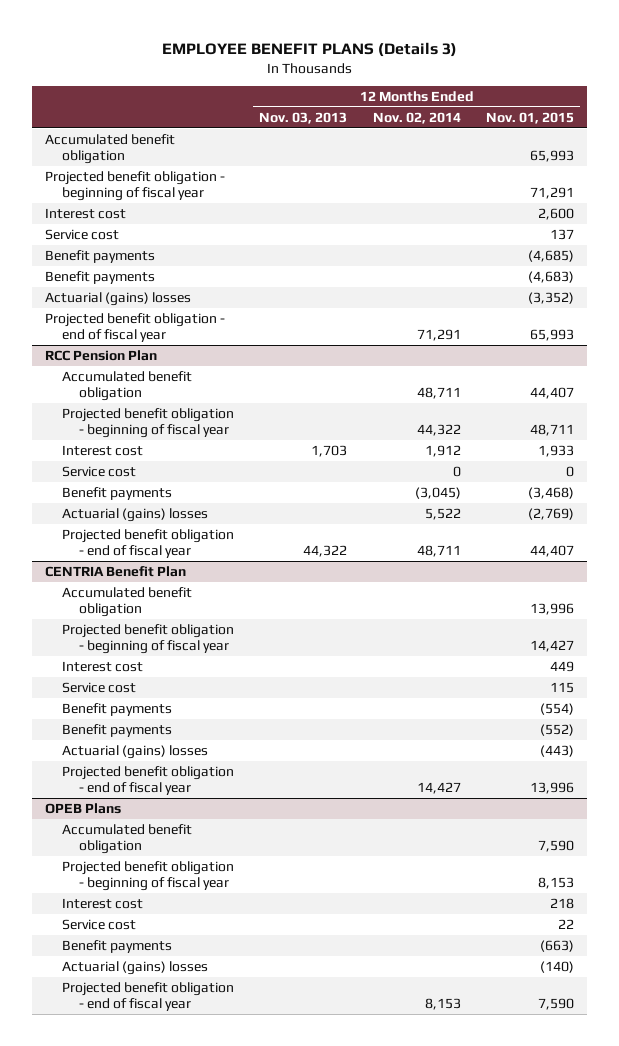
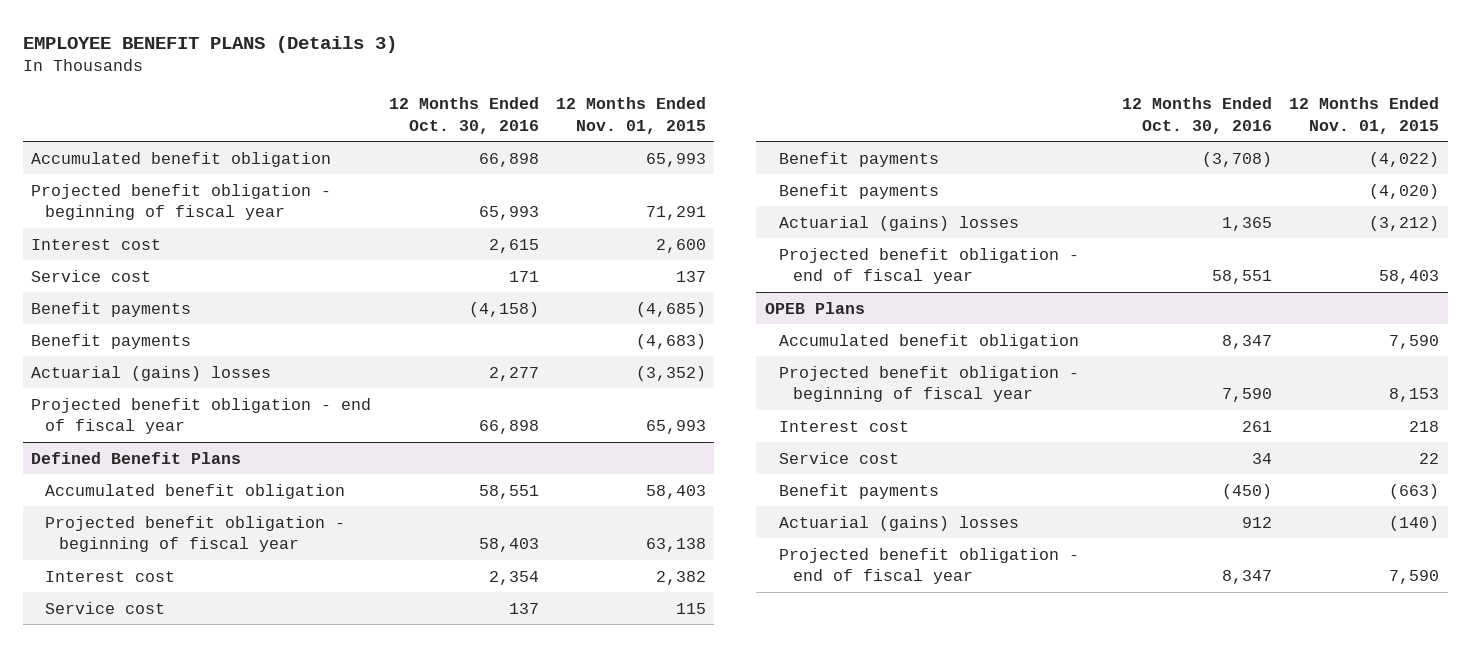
- | 12 Months Ended Nov. 03, 2013 | 12 Months Ended Nov. 02, 2014 | 12 Months Ended Nov. 01, 2015
+ | 12 Months Ended Oct. 30, 2016 | 12 Months Ended Nov. 01, 2015
- RCC Pension Plan
- Accumulated benefit obligation | | 48,711 | 44,407
- Projected benefit obligation - beginning of fiscal year | | 44,322 | 48,711
- Interest cost | 1,703 | 1,912 | 1,933
- Service cost | | 0 | 0
- Benefit payments | | (3,045) | (3,468)
- Actuarial (gains) losses | | 5,522 | (2,769)
- Projected benefit obligation - end of fiscal year | 44,322 | 48,711 | 44,407
- CENTRIA Benefit Plan
- Accumulated benefit obligation | | | 13,996
- Projected benefit obligation - beginning of fiscal year | | | 14,427
- Interest cost | | | 449
+ Defined Benefit Plans
+ Accumulated benefit obligation | 58,551 | 58,403
+ Projected benefit obligation - beginning of fiscal year | 58,403 | 63,138
+ Interest cost | 2,354 | 2,382
- Benefit payments | | | (554)
- Benefit payments | | | (552)
- Actuarial (gains) losses | | | (443)
- Projected benefit obligation - end of fiscal year | | 14,427 | 13,996
+ Benefit payments | (3,708) | (4,022)
+ Benefit payments | | (4,020)
+ Actuarial (gains) losses | 1,365 | (3,212)
+ Projected benefit obligation - end of fiscal year | 58,551 | 58,403

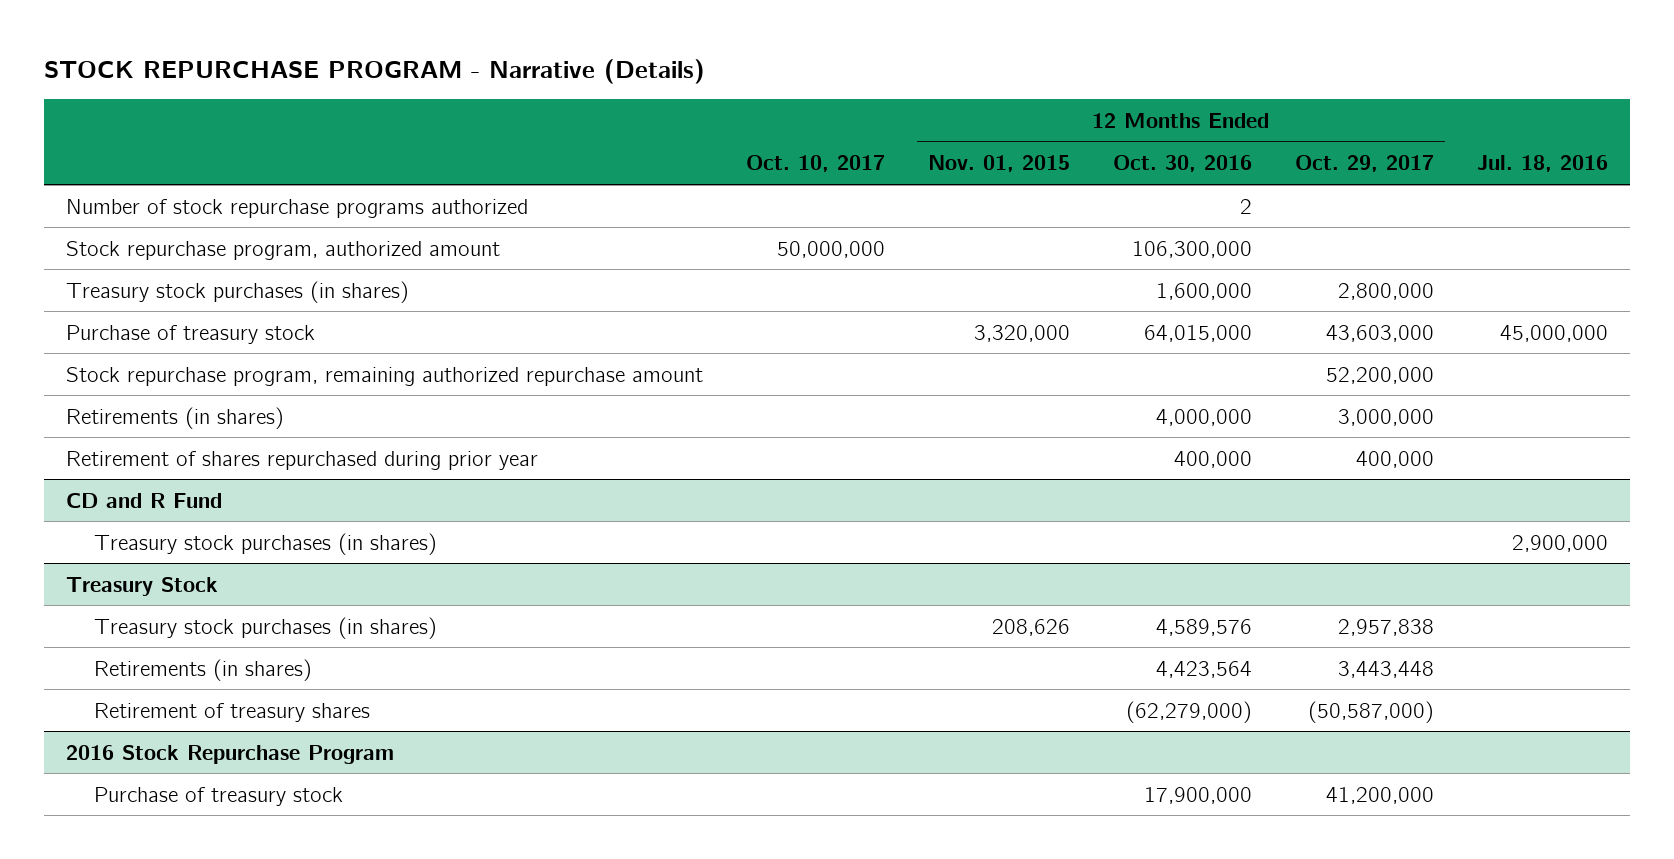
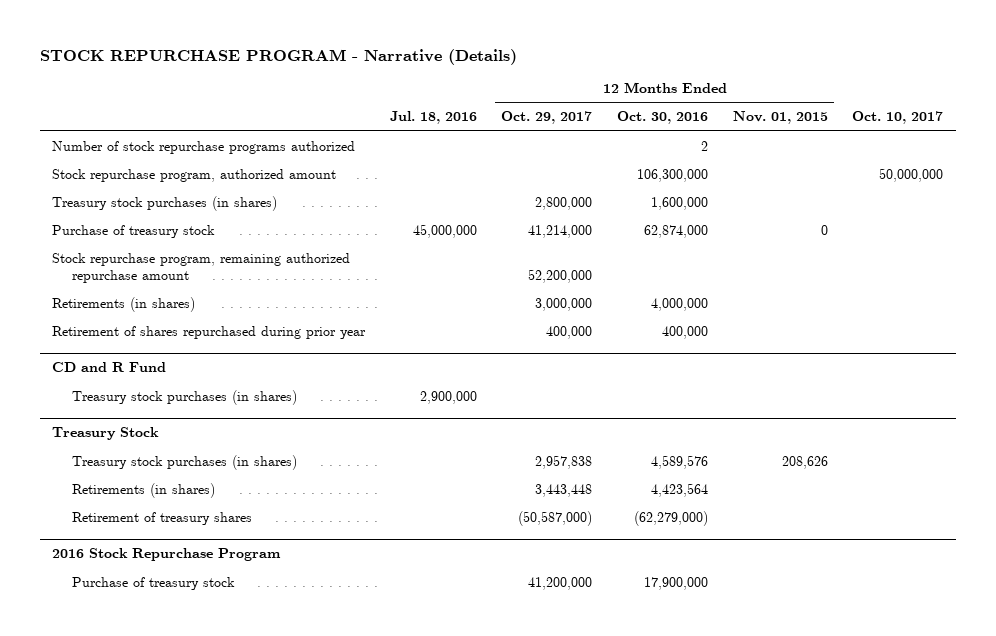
- | Oct. 10, 2017 | 12 Months Ended Nov. 01, 2015 | 12 Months Ended Oct. 30, 2016 | 12 Months Ended Oct. 29, 2017 | Jul. 18, 2016
+ | Jul. 18, 2016 | 12 Months Ended Oct. 29, 2017 | 12 Months Ended Oct. 30, 2016 | 12 Months Ended Nov. 01, 2015 | Oct. 10, 2017
- Purchase of treasury stock | | 3,320,000 | 64,015,000 | 43,603,000 | 45,000,000
+ Purchase of treasury stock | 45,000,000 | 41,214,000 | 62,874,000 | 0 |

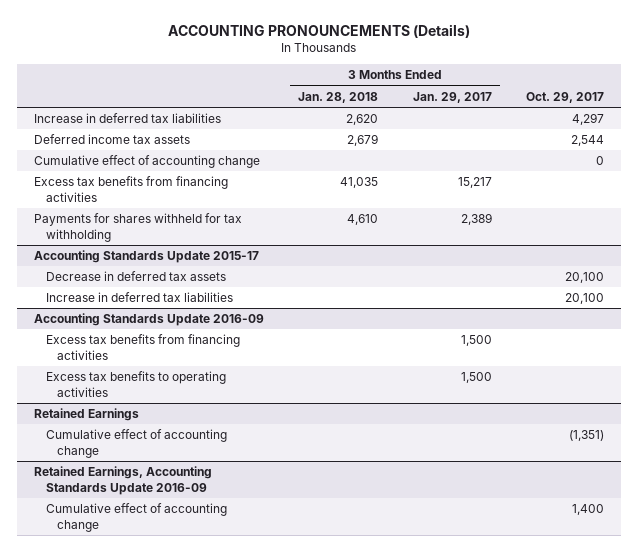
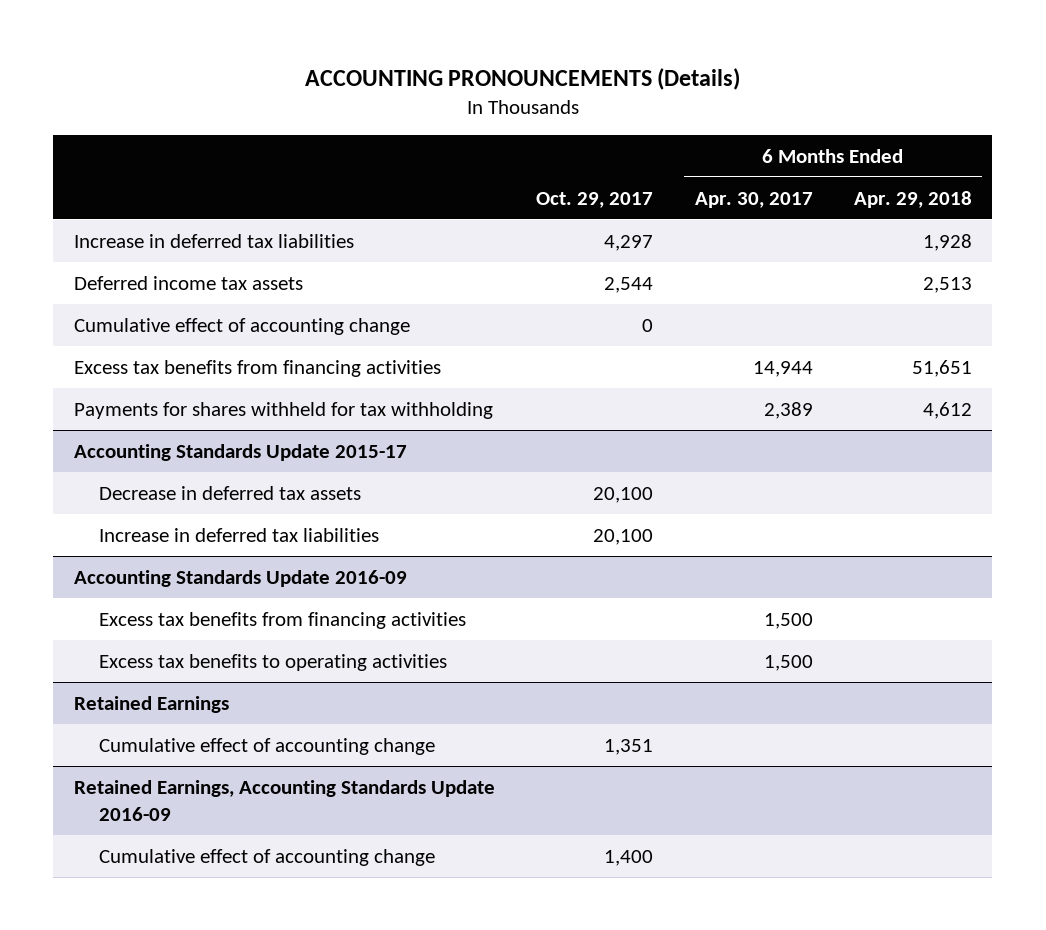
- | 3 Months Ended Jan. 28, 2018 | 3 Months Ended Jan. 29, 2017 | Oct. 29, 2017
+ | Oct. 29, 2017 | 6 Months Ended Apr. 30, 2017 | 6 Months Ended Apr. 29, 2018
@ Retained Earnings
- Cumulative effect of accounting change | | | (1,351)
+ Cumulative effect of accounting change | 1,351 | |

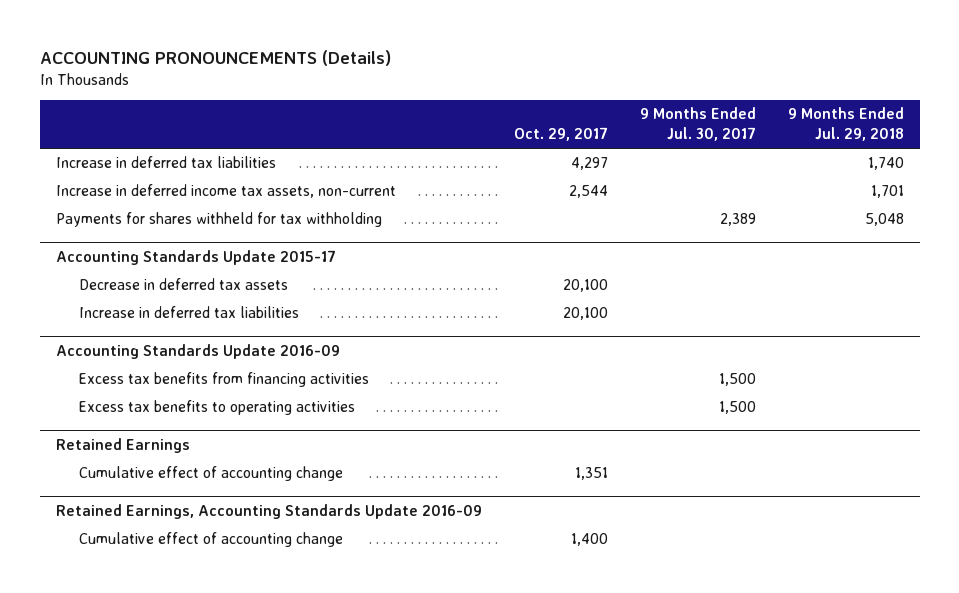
- | Oct. 29, 2017 | 6 Months Ended Apr. 30, 2017 | 6 Months Ended Apr. 29, 2018
+ | Oct. 29, 2017 | 9 Months Ended Jul. 30, 2017 | 9 Months Ended Jul. 29, 2018
- Deferred income tax assets | 2,544 | | 2,513
- Cumulative effect of accounting change | 0 | |
- Excess tax benefits from financing activities | | 14,944 | 51,651
+ Increase in deferred income tax assets, non-current | 2,544 | | 1,701

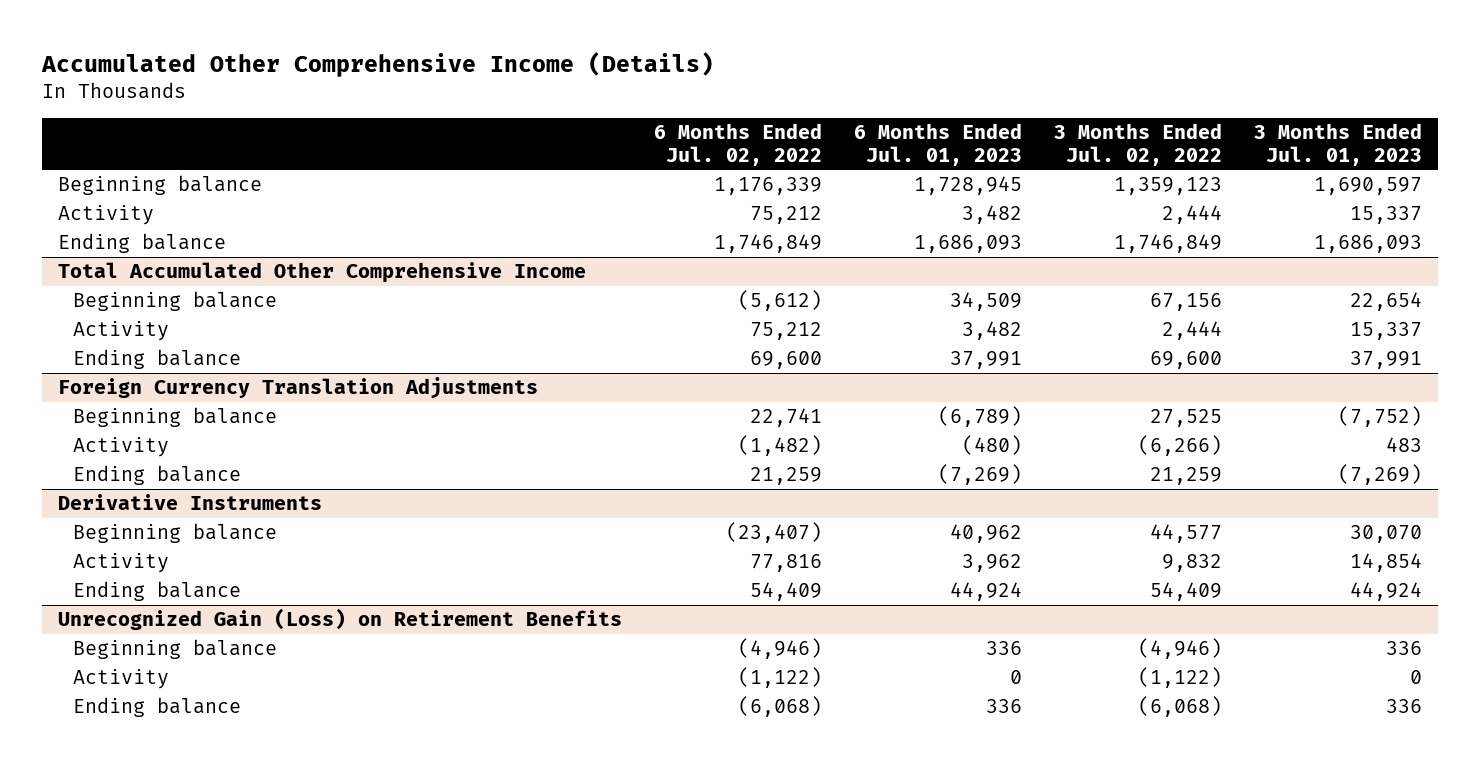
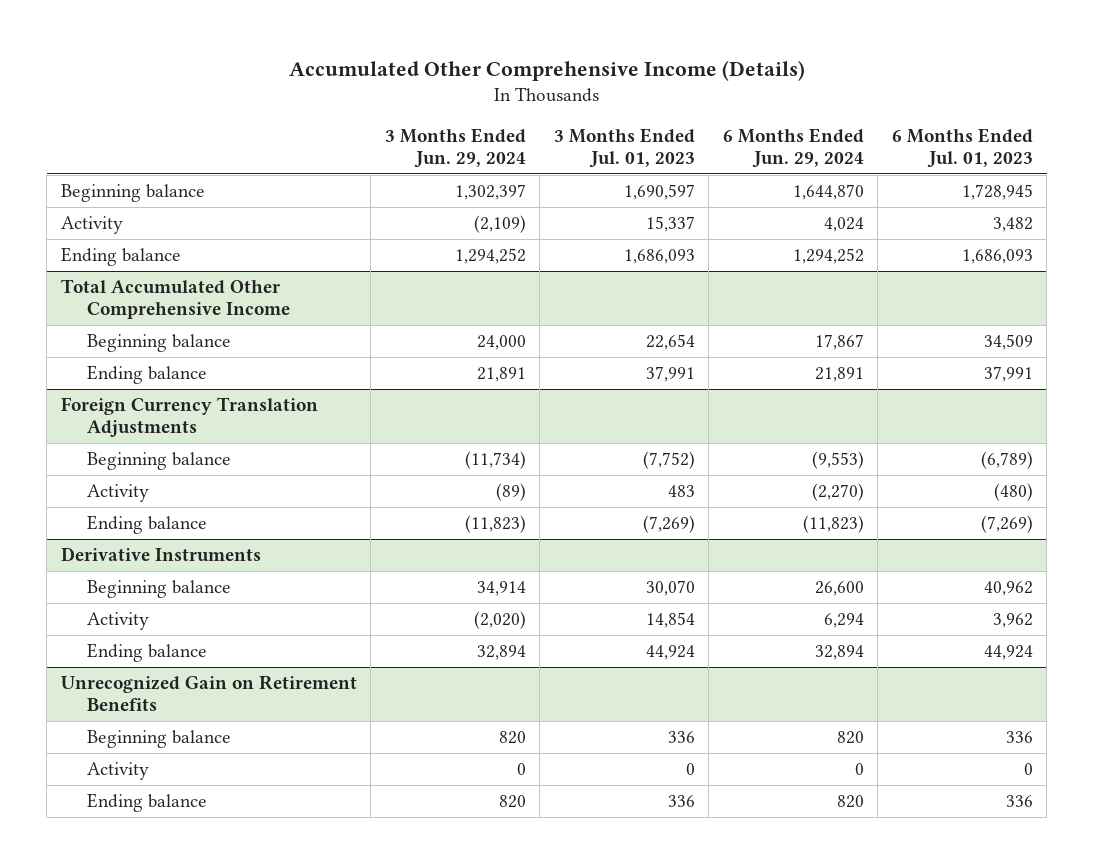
- | 6 Months Ended Jul. 02, 2022 | 6 Months Ended Jul. 01, 2023 | 3 Months Ended Jul. 02, 2022 | 3 Months Ended Jul. 01, 2023
+ | 3 Months Ended Jun. 29, 2024 | 3 Months Ended Jul. 01, 2023 | 6 Months Ended Jun. 29, 2024 | 6 Months Ended Jul. 01, 2023
@ Total Accumulated Other Comprehensive Income
- Activity | 75,212 | 3,482 | 2,444 | 15,337
- Unrecognized Gain (Loss) on Retirement Benefits
+ Unrecognized Gain on Retirement Benefits

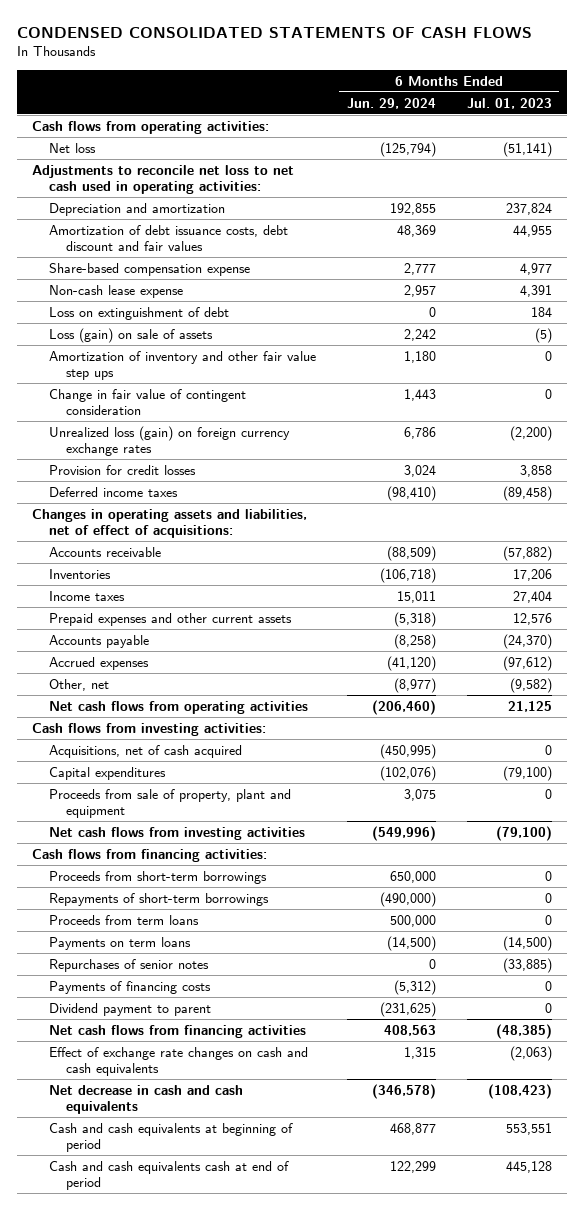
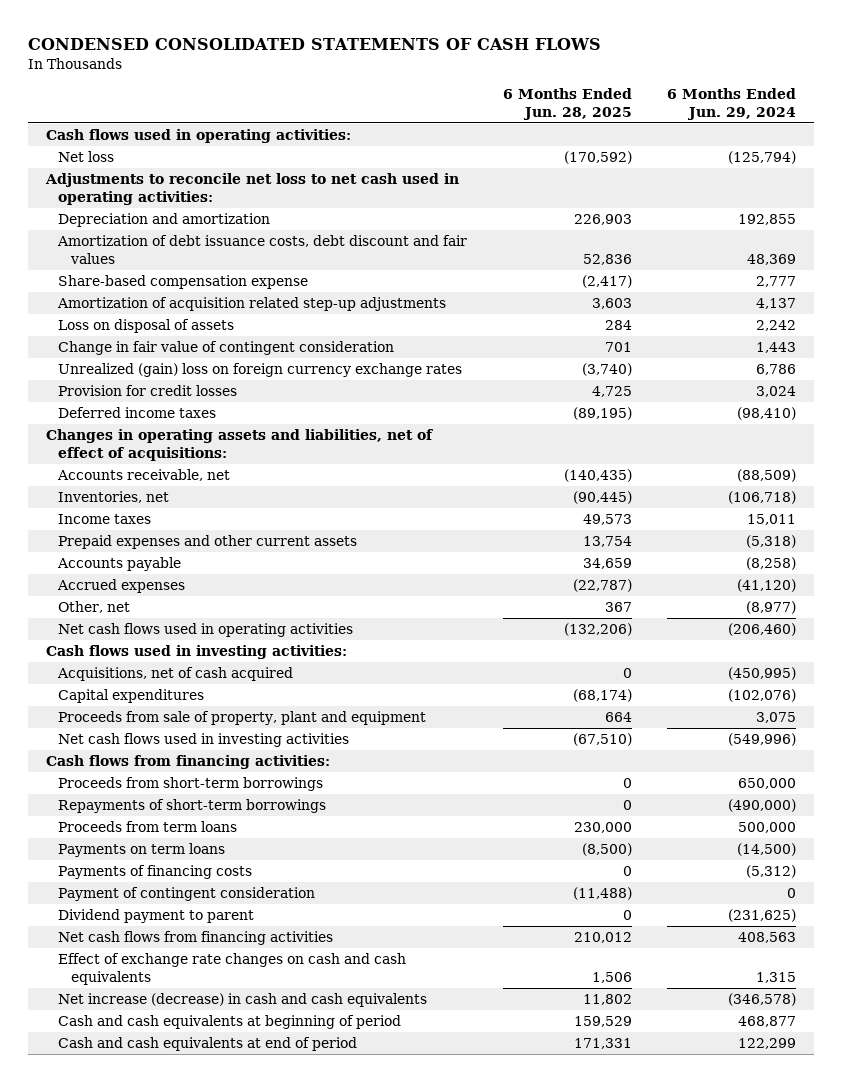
- | 6 Months Ended Jun. 29, 2024 | 6 Months Ended Jul. 01, 2023
+ | 6 Months Ended Jun. 28, 2025 | 6 Months Ended Jun. 29, 2024
- Cash flows from operating activities:
+ Cash flows used in operating activities:
- Non-cash lease expense | 2,957 | 4,391
- Loss on extinguishment of debt | 0 | 184
- Loss (gain) on sale of assets | 2,242 | (5)
- Amortization of inventory and other fair value step ups | 1,180 | 0
+ Amortization of acquisition related step-up adjustments | 3,603 | 4,137
+ Loss on disposal of assets | 284 | 2,242
- Unrealized loss (gain) on foreign currency exchange rates | 6,786 | (2,200)
+ Unrealized (gain) loss on foreign currency exchange rates | (3,740) | 6,786
- Accounts receivable | (88,509) | (57,882)
- Inventories | (106,718) | 17,206
+ Accounts receivable, net | (140,435) | (88,509)
+ Inventories, net | (90,445) | (106,718)
- Net cash flows from operating activities | (206,460) | 21,125
- Cash flows from investing activities:
+ Net cash flows used in operating activities | (132,206) | (206,460)
+ Cash flows used in investing activities:
- Net cash flows from investing activities | (549,996) | (79,100)
+ Net cash flows used in investing activities | (67,510) | (549,996)
- Repurchases of senior notes | 0 | (33,885)
+ Payment of contingent consideration | (11,488) | 0
- Net decrease in cash and cash equivalents | (346,578) | (108,423)
+ Net increase (decrease) in cash and cash equivalents | 11,802 | (346,578)
- Cash and cash equivalents cash at end of period | 122,299 | 445,128
+ Cash and cash equivalents at end of period | 171,331 | 122,299

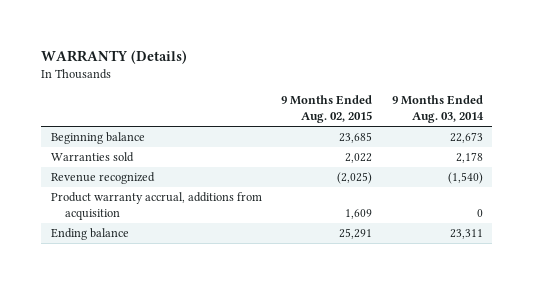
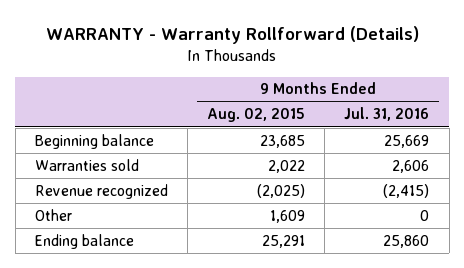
- WARRANTY (Details)
+ WARRANTY - Warranty Rollforward (Details)
- | 9 Months Ended Aug. 02, 2015 | 9 Months Ended Aug. 03, 2014
+ | 9 Months Ended Aug. 02, 2015 | 9 Months Ended Jul. 31, 2016
- Product warranty accrual, additions from acquisition | 1,609 | 0
+ Other | 1,609 | 0

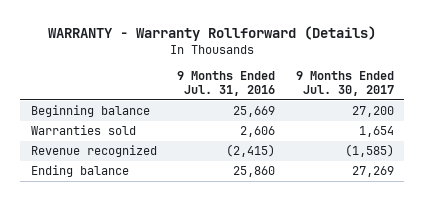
- | 9 Months Ended Aug. 02, 2015 | 9 Months Ended Jul. 31, 2016
+ | 9 Months Ended Jul. 31, 2016 | 9 Months Ended Jul. 30, 2017
- Other | 1,609 | 0

